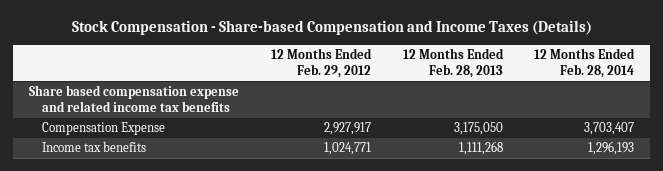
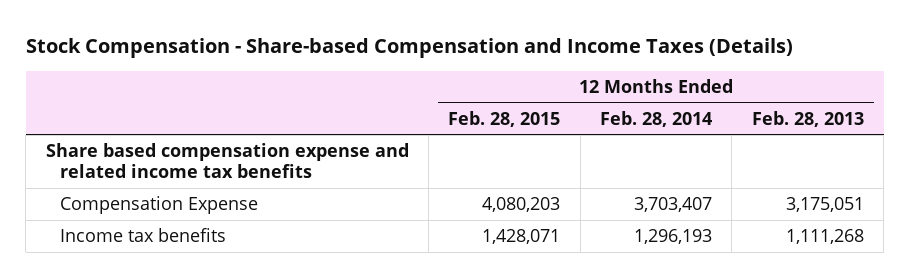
- | 12 Months Ended Feb. 29, 2012 | 12 Months Ended Feb. 28, 2013 | 12 Months Ended Feb. 28, 2014
+ | 12 Months Ended Feb. 28, 2015 | 12 Months Ended Feb. 28, 2014 | 12 Months Ended Feb. 28, 2013
- Compensation Expense | 2,927,917 | 3,175,050 | 3,703,407
+ Compensation Expense | 4,080,203 | 3,703,407 | 3,175,051

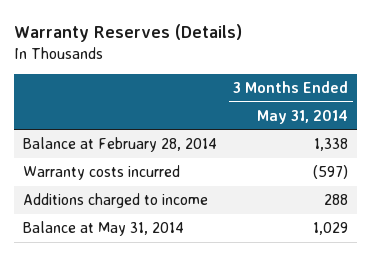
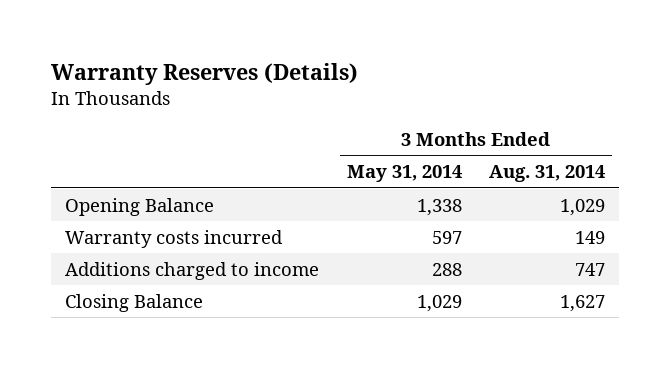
- | 3 Months Ended May 31, 2014
+ | 3 Months Ended May 31, 2014 | 3 Months Ended Aug. 31, 2014
- Balance at February 28, 2014 | 1,338
- Warranty costs incurred | (597)
+ Opening Balance | 1,338 | 1,029
+ Warranty costs incurred | 597 | 149
- Balance at May 31, 2014 | 1,029
+ Closing Balance | 1,029 | 1,627

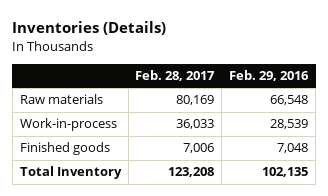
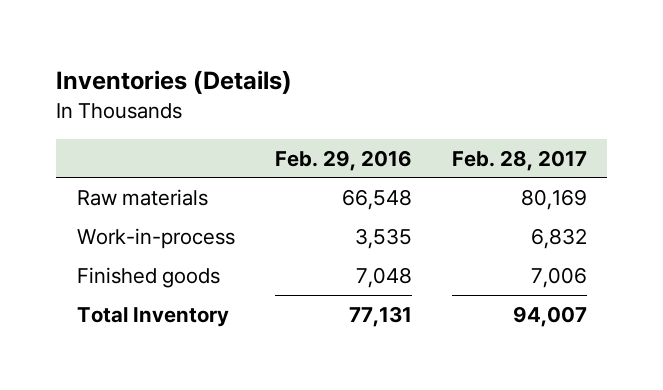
- | Feb. 28, 2017 | Feb. 29, 2016
+ | Feb. 29, 2016 | Feb. 28, 2017
- Work-in-process | 36,033 | 28,539
+ Work-in-process | 3,535 | 6,832
- Total Inventory | 123,208 | 102,135
+ Total Inventory | 77,131 | 94,007

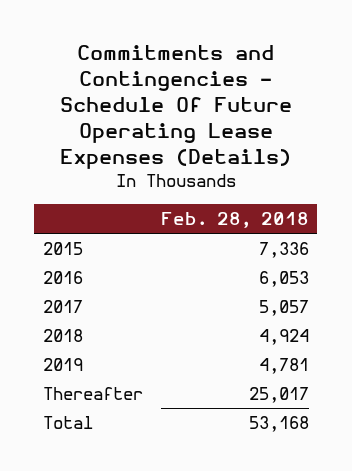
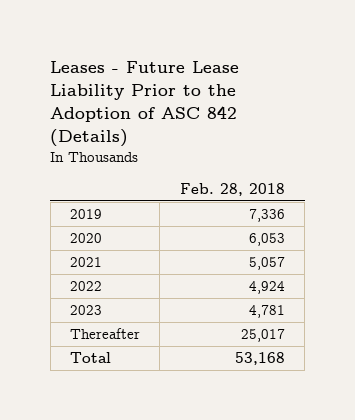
- Commitments and Contingencies - Schedule Of Future Operating Lease Expenses (Details)
+ Leases - Future Lease Liability Prior to the Adoption of ASC 842 (Details)
- 2015 | 7,336
- 2016 | 6,053
- 2017 | 5,057
- 2018 | 4,924
- 2019 | 4,781
+ 2019 | 7,336
+ 2020 | 6,053
+ 2021 | 5,057
+ 2022 | 4,924
+ 2023 | 4,781

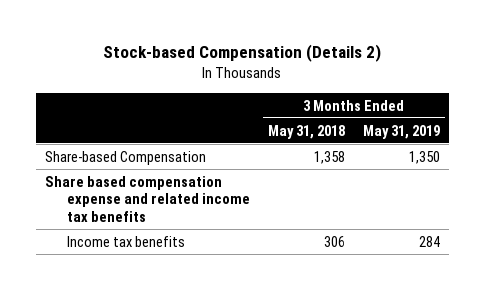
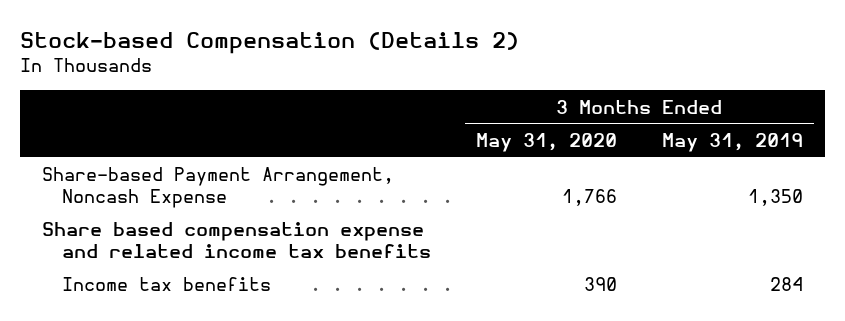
- | 3 Months Ended May 31, 2018 | 3 Months Ended May 31, 2019
+ | 3 Months Ended May 31, 2020 | 3 Months Ended May 31, 2019
- Share-based Compensation | 1,358 | 1,350
+ Share-based Payment Arrangement, Noncash Expense | 1,766 | 1,350

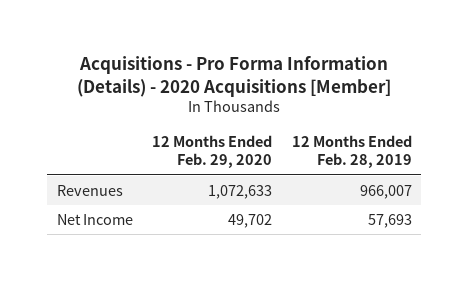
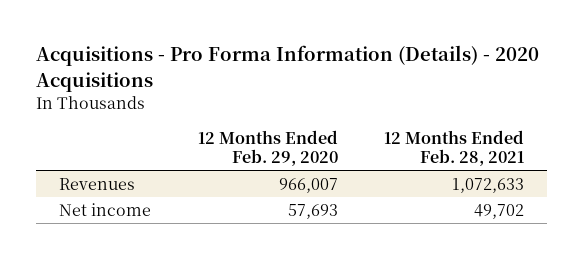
- Acquisitions - Pro Forma Information (Details) - 2020 Acquisitions [Member]
+ Acquisitions - Pro Forma Information (Details) - 2020 Acquisitions
- | 12 Months Ended Feb. 29, 2020 | 12 Months Ended Feb. 28, 2019
+ | 12 Months Ended Feb. 29, 2020 | 12 Months Ended Feb. 28, 2021
- Revenues | 1,072,633 | 966,007
- Net Income | 49,702 | 57,693
+ Revenues | 966,007 | 1,072,633
+ Net income | 57,693 | 49,702

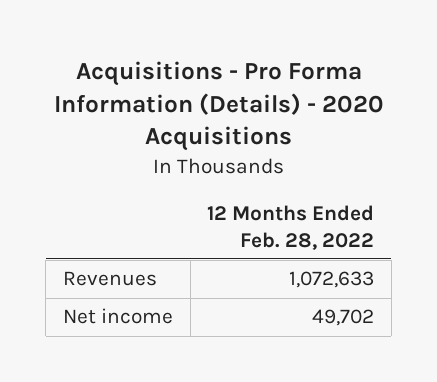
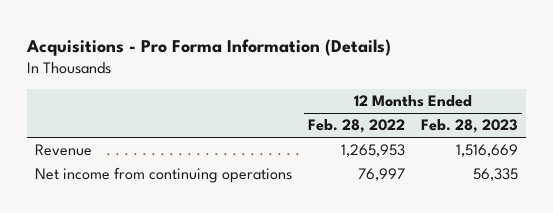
- Acquisitions - Pro Forma Information (Details) - 2020 Acquisitions
+ Acquisitions - Pro Forma Information (Details)
- | 12 Months Ended Feb. 28, 2022
+ | 12 Months Ended Feb. 28, 2022 | 12 Months Ended Feb. 28, 2023
- Revenues | 1,072,633
- Net income | 49,702
+ Revenue | 1,265,953 | 1,516,669
+ Net income from continuing operations | 76,997 | 56,335

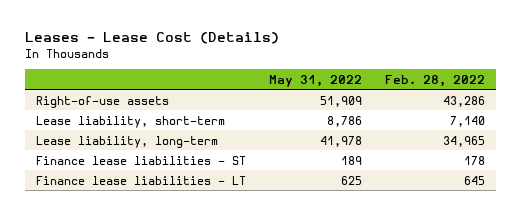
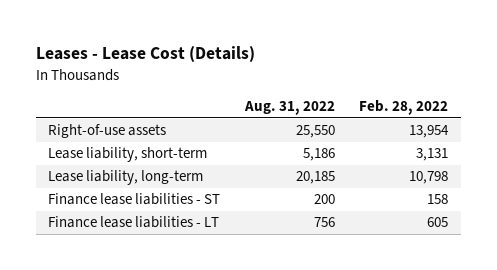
- | May 31, 2022 | Feb. 28, 2022
+ | Aug. 31, 2022 | Feb. 28, 2022
- Right-of-use assets | 51,909 | 43,286
- Lease liability, short-term | 8,786 | 7,140
- Lease liability, long-term | 41,978 | 34,965
- Finance lease liabilities - ST | 189 | 178
- Finance lease liabilities - LT | 625 | 645
+ Right-of-use assets | 25,550 | 13,954
+ Lease liability, short-term | 5,186 | 3,131
+ Lease liability, long-term | 20,185 | 10,798
+ Finance lease liabilities - ST | 200 | 158
+ Finance lease liabilities - LT | 756 | 605

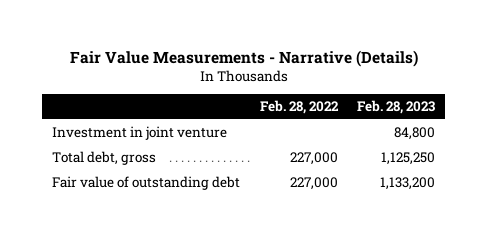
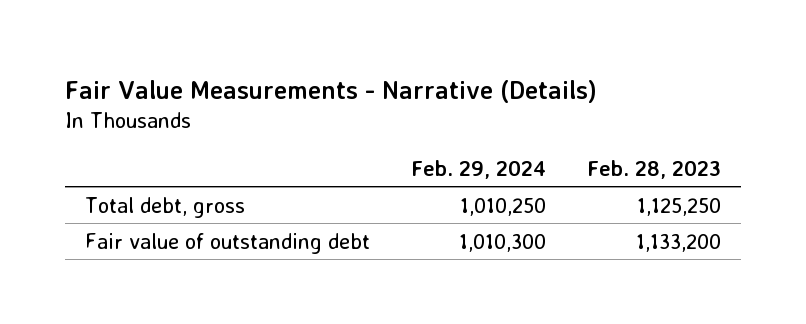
- | Feb. 28, 2022 | Feb. 28, 2023
+ | Feb. 29, 2024 | Feb. 28, 2023
- Investment in joint venture | | 84,800

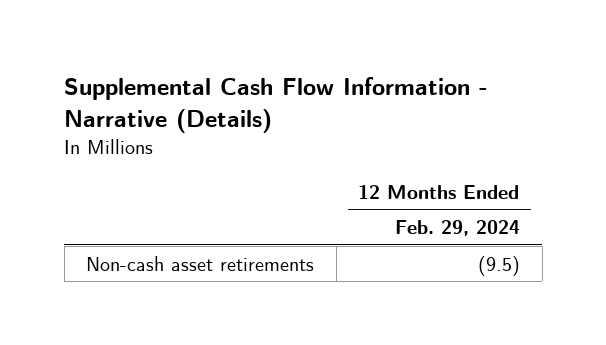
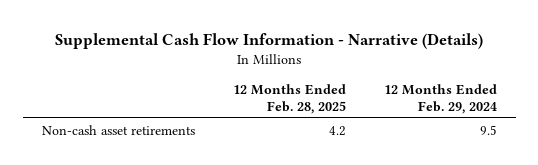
- | 12 Months Ended Feb. 29, 2024
+ | 12 Months Ended Feb. 28, 2025 | 12 Months Ended Feb. 29, 2024
- Non-cash asset retirements | (9.5)
+ Non-cash asset retirements | 4.2 | 9.5

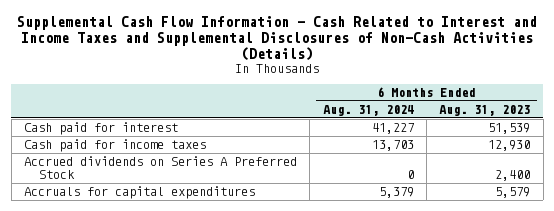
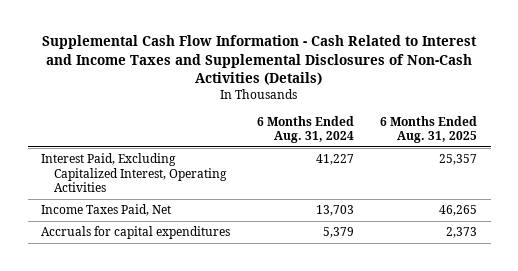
- | 6 Months Ended Aug. 31, 2024 | 6 Months Ended Aug. 31, 2023
+ | 6 Months Ended Aug. 31, 2024 | 6 Months Ended Aug. 31, 2025
- Cash paid for interest | 41,227 | 51,539
- Cash paid for income taxes | 13,703 | 12,930
- Accrued dividends on Series A Preferred Stock | 0 | 2,400
+ Interest Paid, Excluding Capitalized Interest, Operating Activities | 41,227 | 25,357
+ Income Taxes Paid, Net | 13,703 | 46,265

